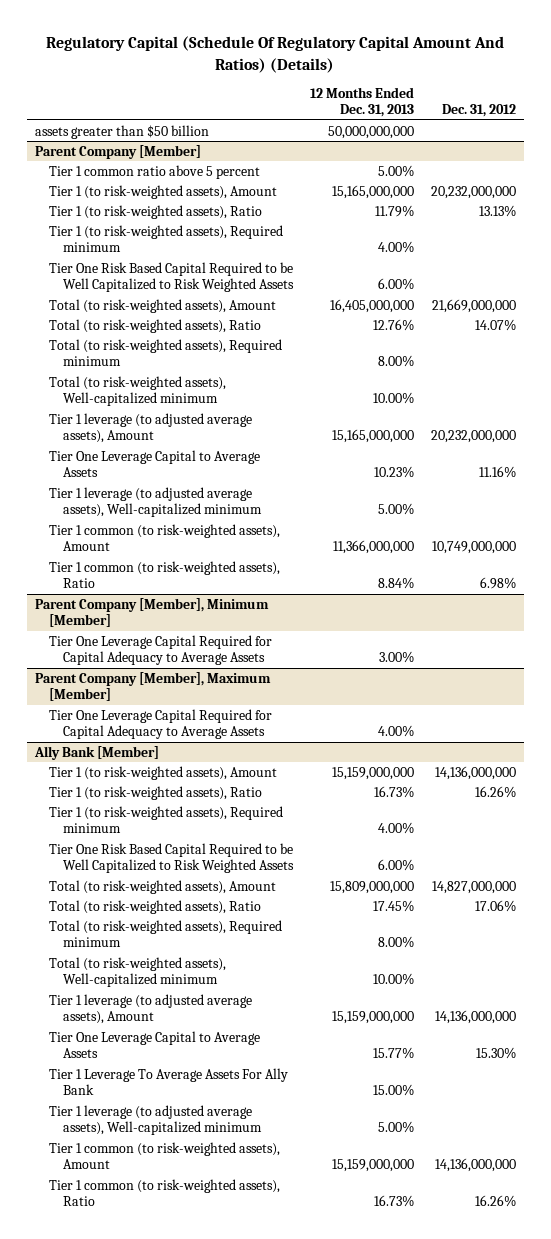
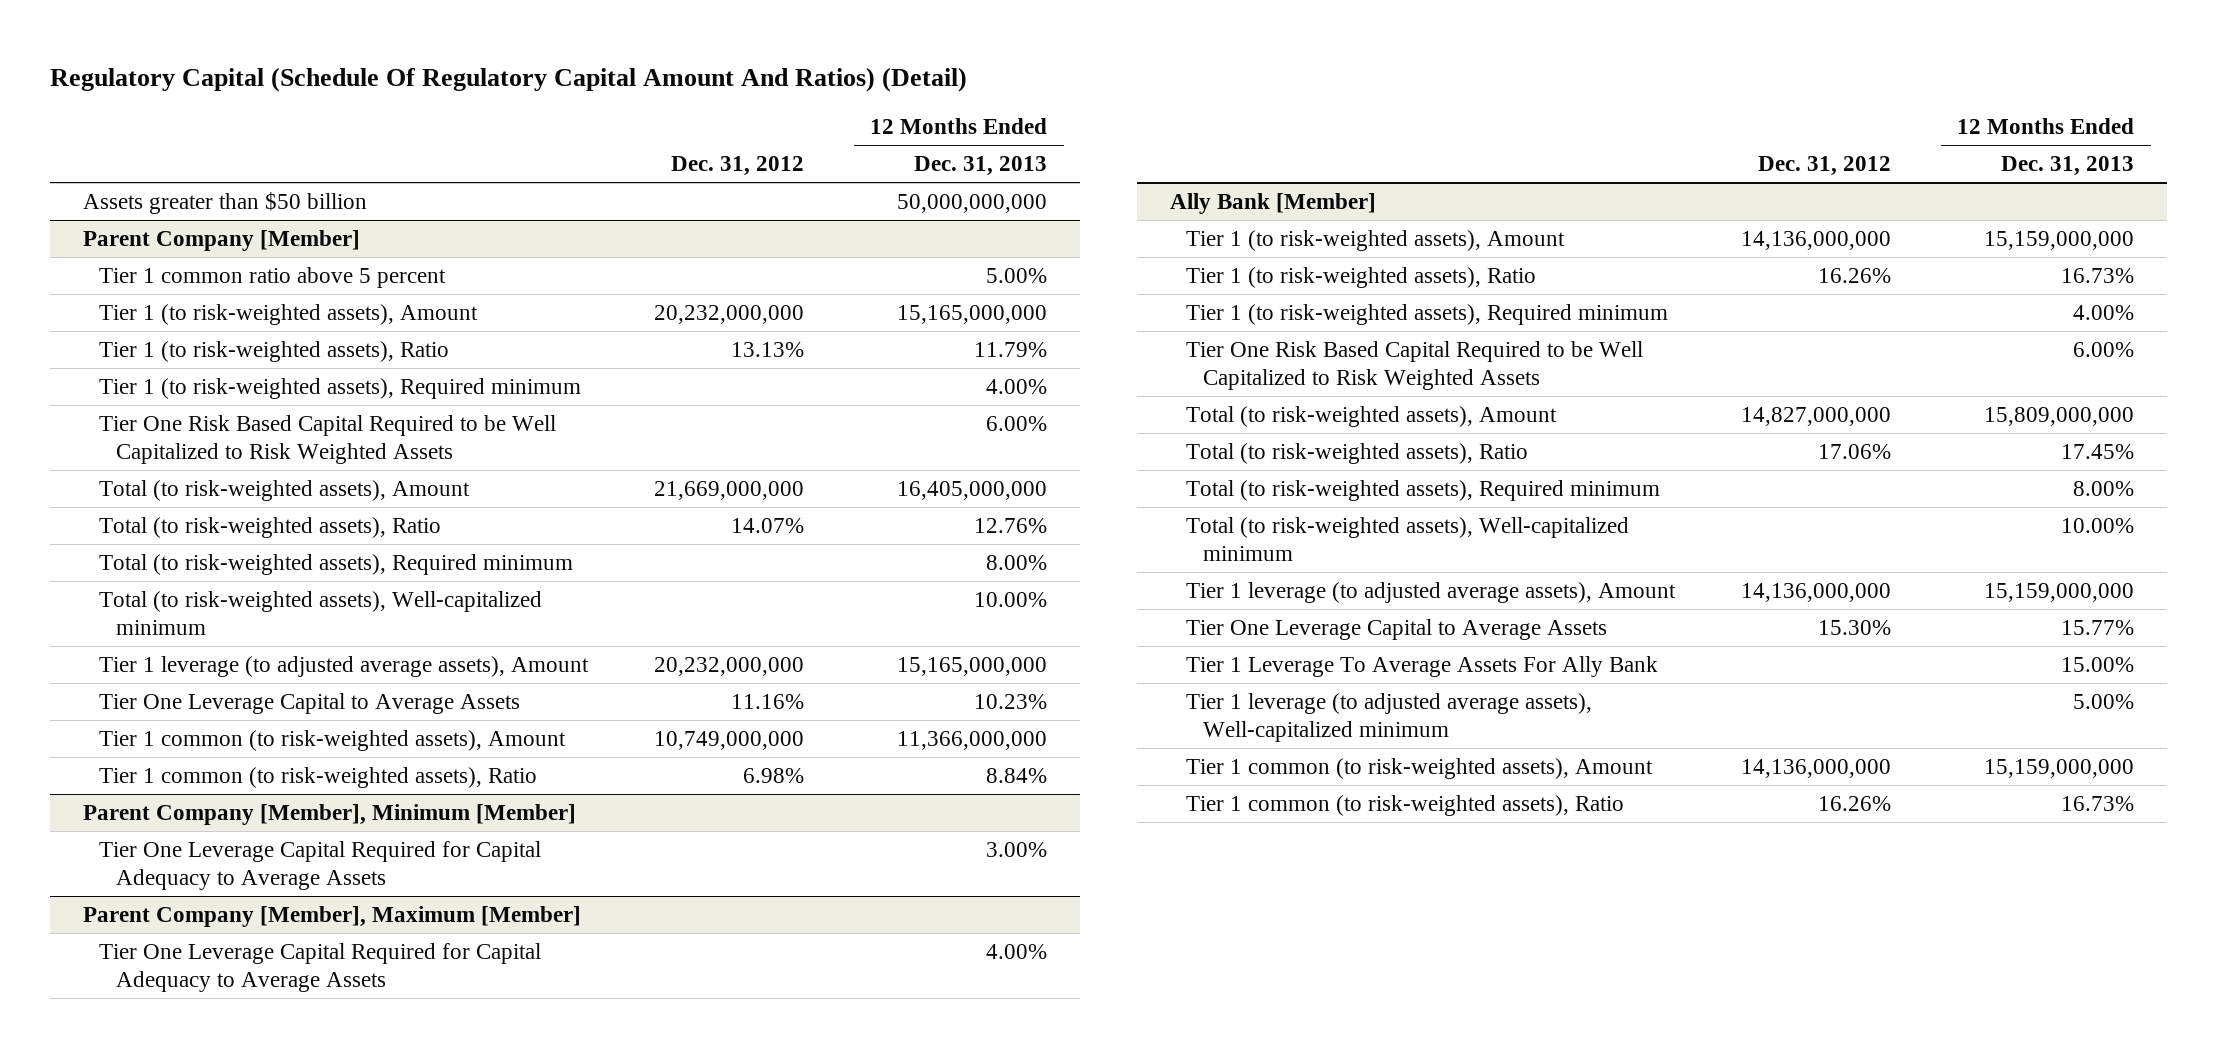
- Regulatory Capital (Schedule Of Regulatory Capital Amount And Ratios) (Details)
+ Regulatory Capital (Schedule Of Regulatory Capital Amount And Ratios) (Detail)
- | 12 Months Ended Dec. 31, 2013 | Dec. 31, 2012
+ | Dec. 31, 2012 | 12 Months Ended Dec. 31, 2013
- assets greater than $50 billion | 50,000,000,000 |
+ Assets greater than $50 billion | | 50,000,000,000
@ Parent Company [Member]
- Tier 1 leverage (to adjusted average assets), Well-capitalized minimum | 5.00% |

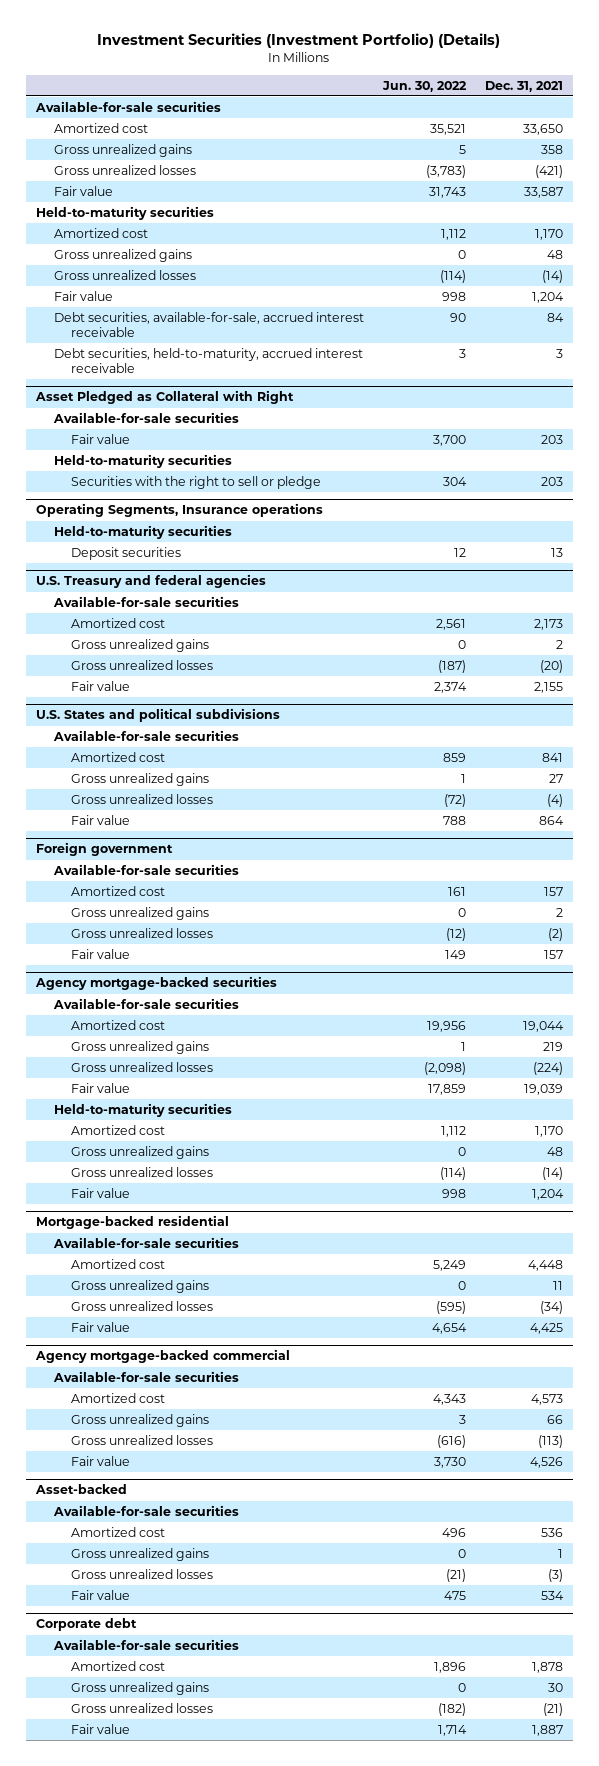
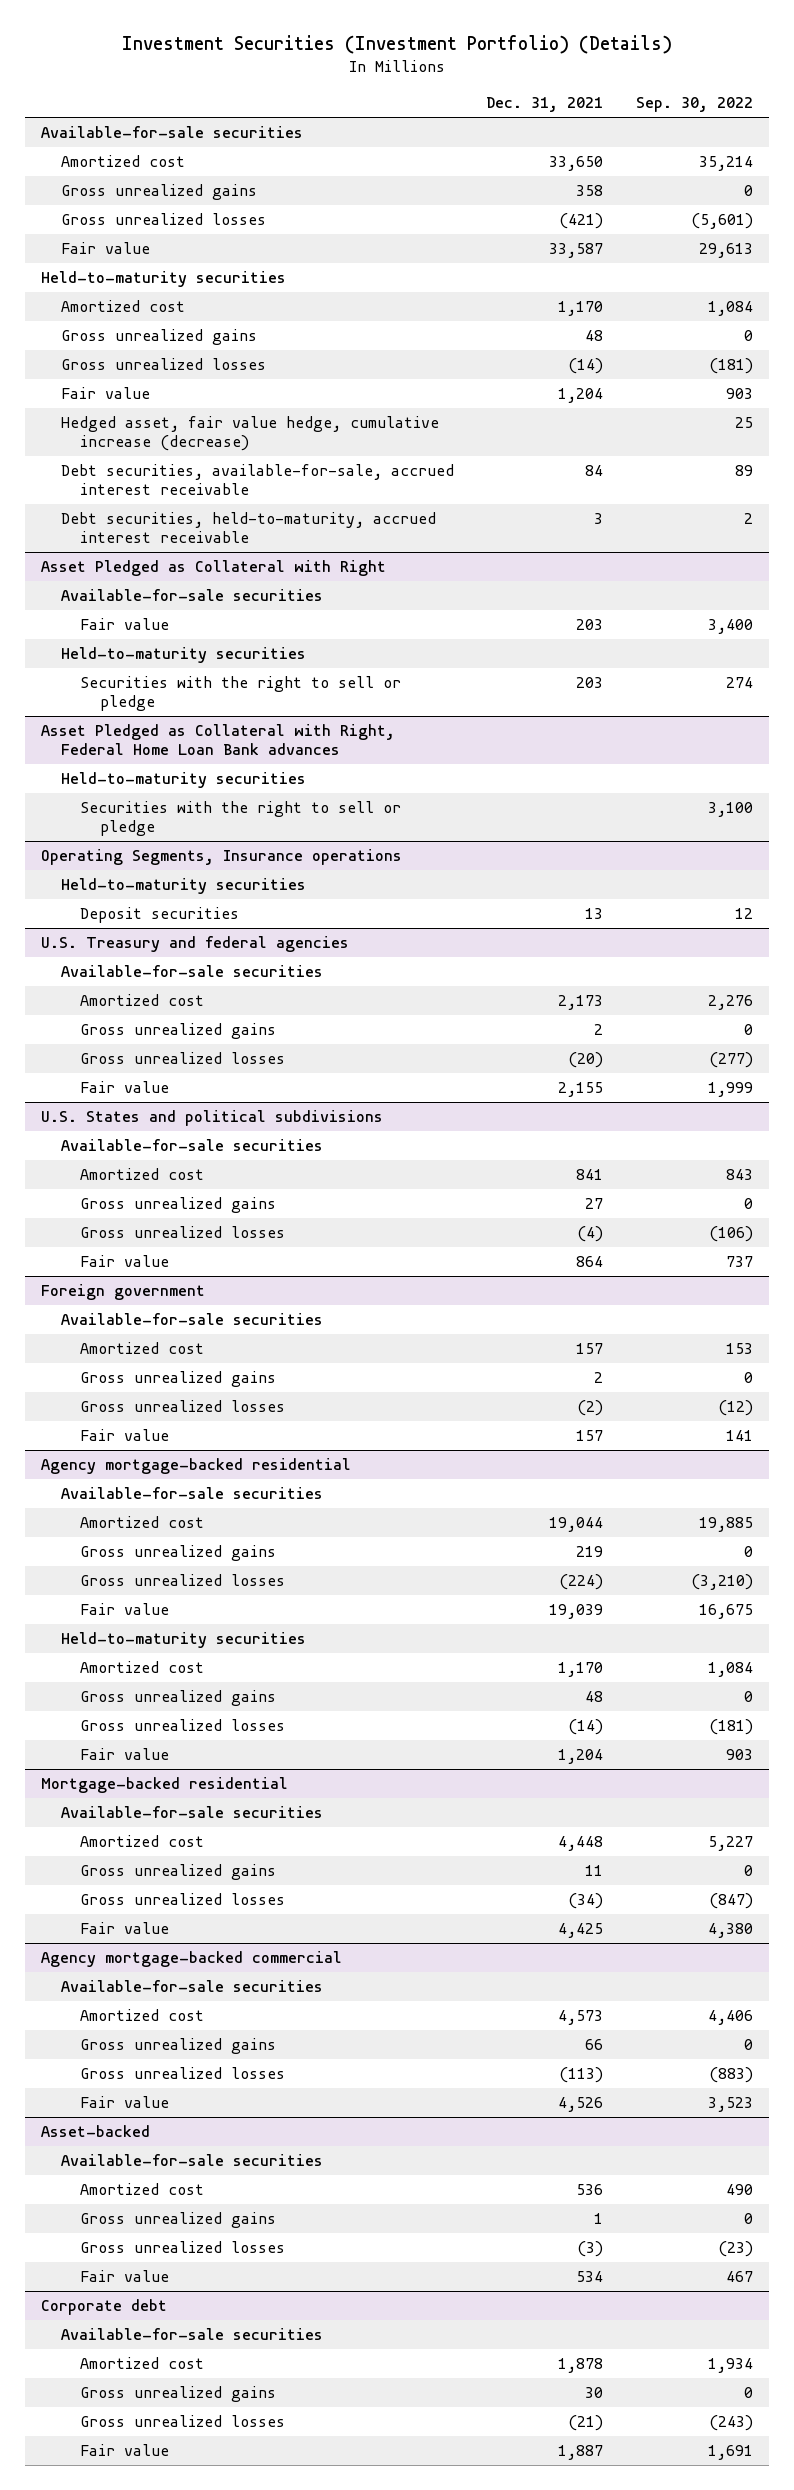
- | Jun. 30, 2022 | Dec. 31, 2021
+ | Dec. 31, 2021 | Sep. 30, 2022
+ Hedged asset, fair value hedge, cumulative increase (decrease) | | 25
+ Asset Pledged as Collateral with Right, Federal Home Loan Bank advances
+ Held-to-maturity securities
+ Securities with the right to sell or pledge | | 3,100
- Agency mortgage-backed securities
+ Agency mortgage-backed residential

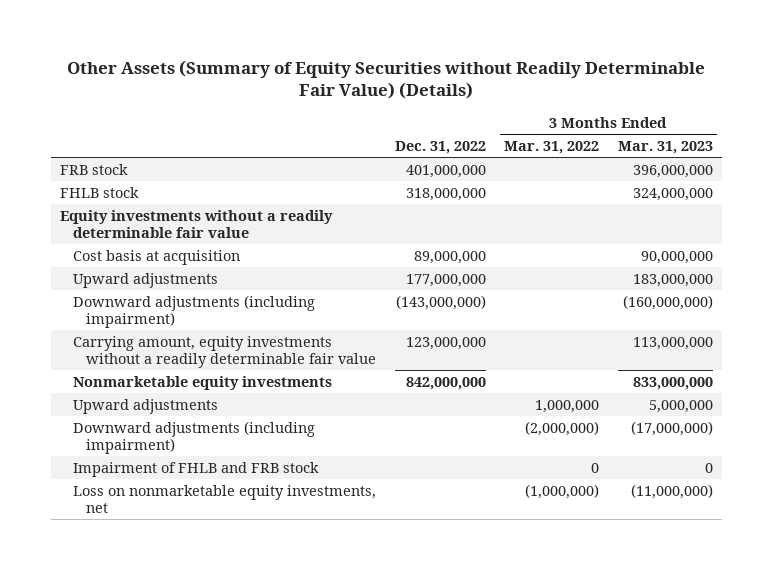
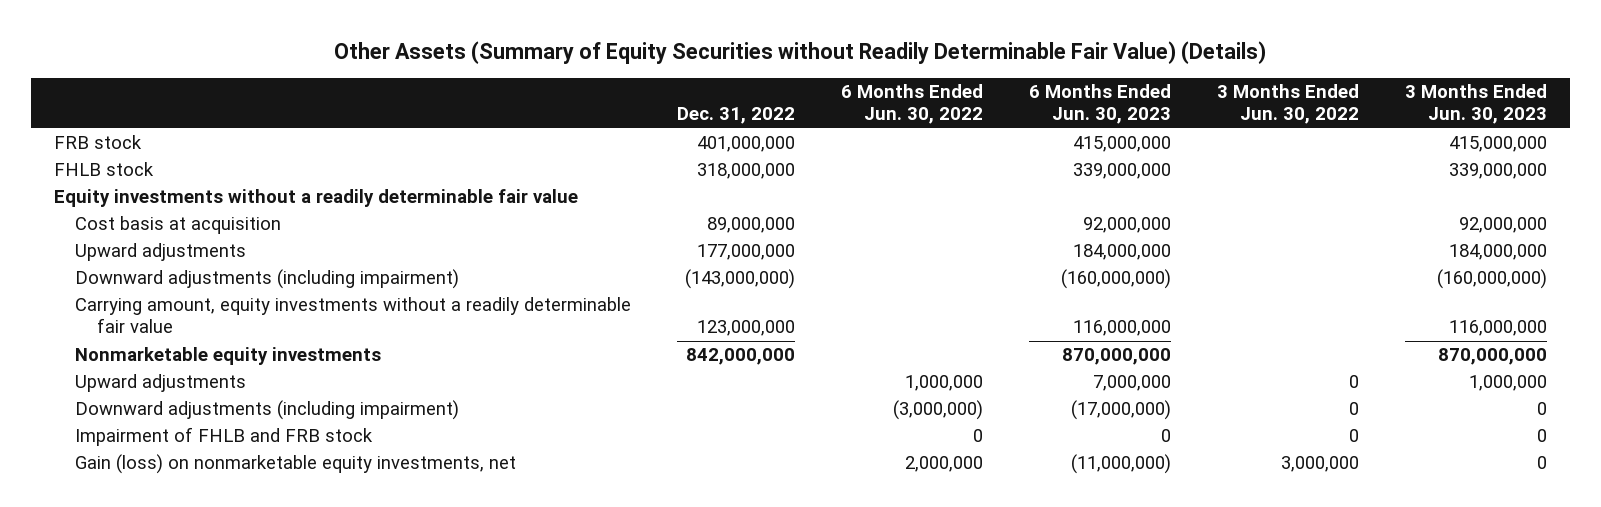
- | Dec. 31, 2022 | 3 Months Ended Mar. 31, 2022 | 3 Months Ended Mar. 31, 2023
+ | Dec. 31, 2022 | 6 Months Ended Jun. 30, 2022 | 6 Months Ended Jun. 30, 2023 | 3 Months Ended Jun. 30, 2022 | 3 Months Ended Jun. 30, 2023
- Loss on nonmarketable equity investments, net | | (1,000,000) | (11,000,000)
+ Gain (loss) on nonmarketable equity investments, net | | 2,000,000 | (11,000,000) | 3,000,000 | 0

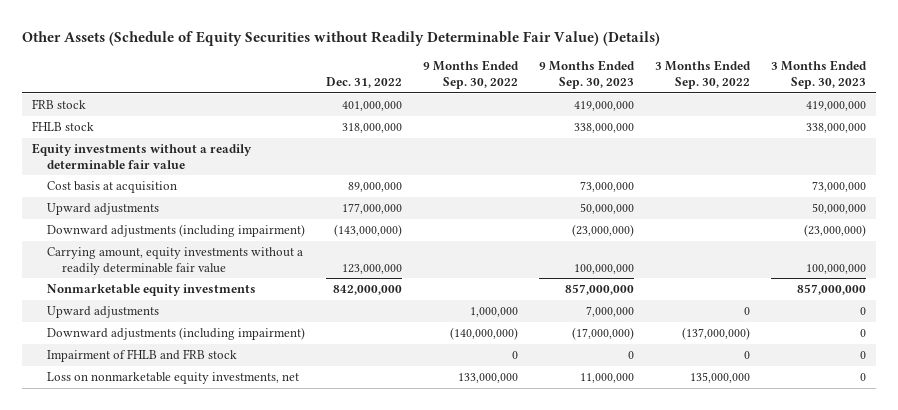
- Other Assets (Summary of Equity Securities without Readily Determinable Fair Value) (Details)
+ Other Assets (Schedule of Equity Securities without Readily Determinable Fair Value) (Details)
- | Dec. 31, 2022 | 6 Months Ended Jun. 30, 2022 | 6 Months Ended Jun. 30, 2023 | 3 Months Ended Jun. 30, 2022 | 3 Months Ended Jun. 30, 2023
+ | Dec. 31, 2022 | 9 Months Ended Sep. 30, 2022 | 9 Months Ended Sep. 30, 2023 | 3 Months Ended Sep. 30, 2022 | 3 Months Ended Sep. 30, 2023
- Gain (loss) on nonmarketable equity investments, net | | 2,000,000 | (11,000,000) | 3,000,000 | 0
+ Loss on nonmarketable equity investments, net | | 133,000,000 | 11,000,000 | 135,000,000 | 0

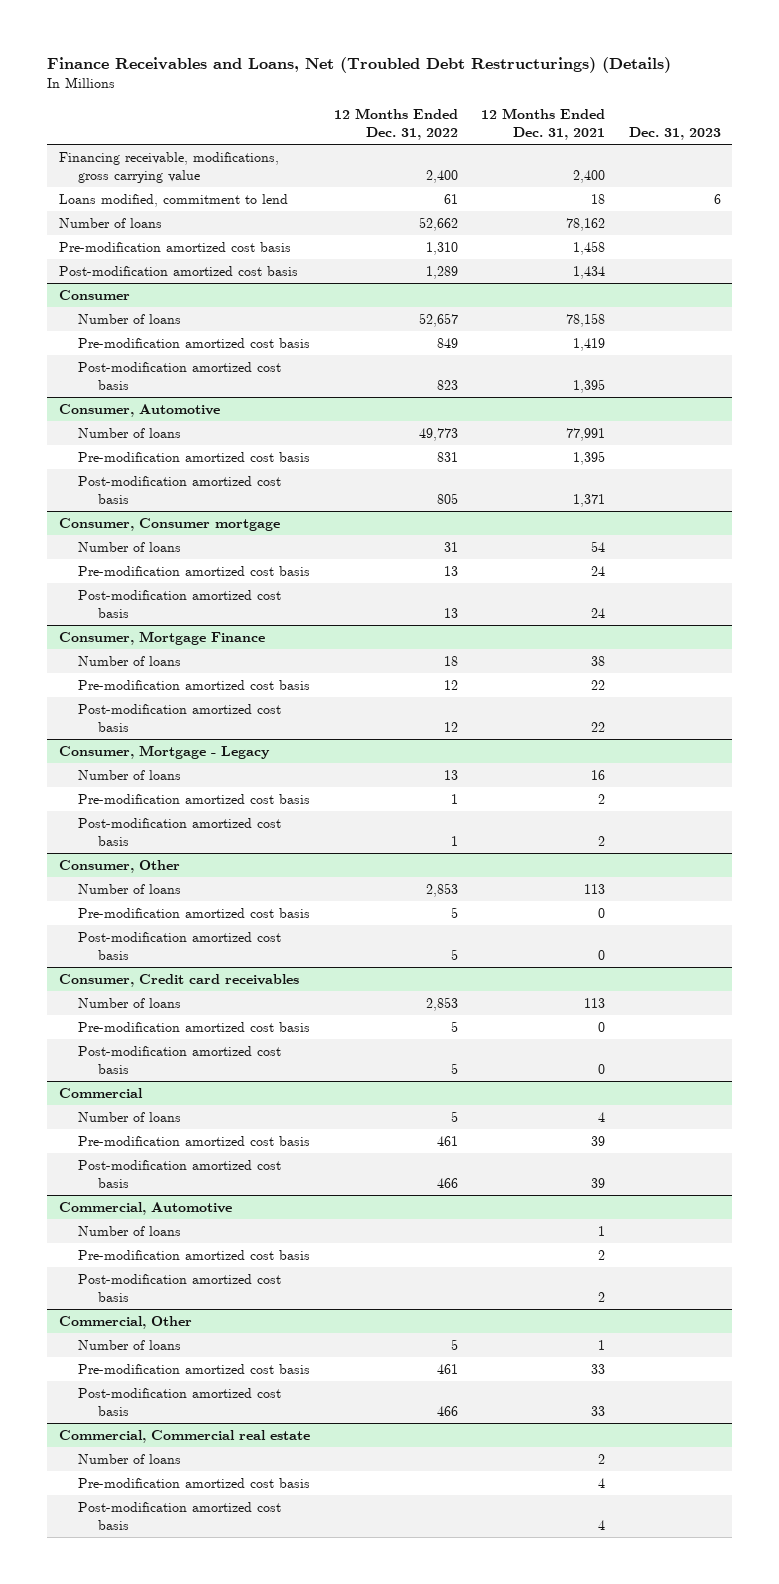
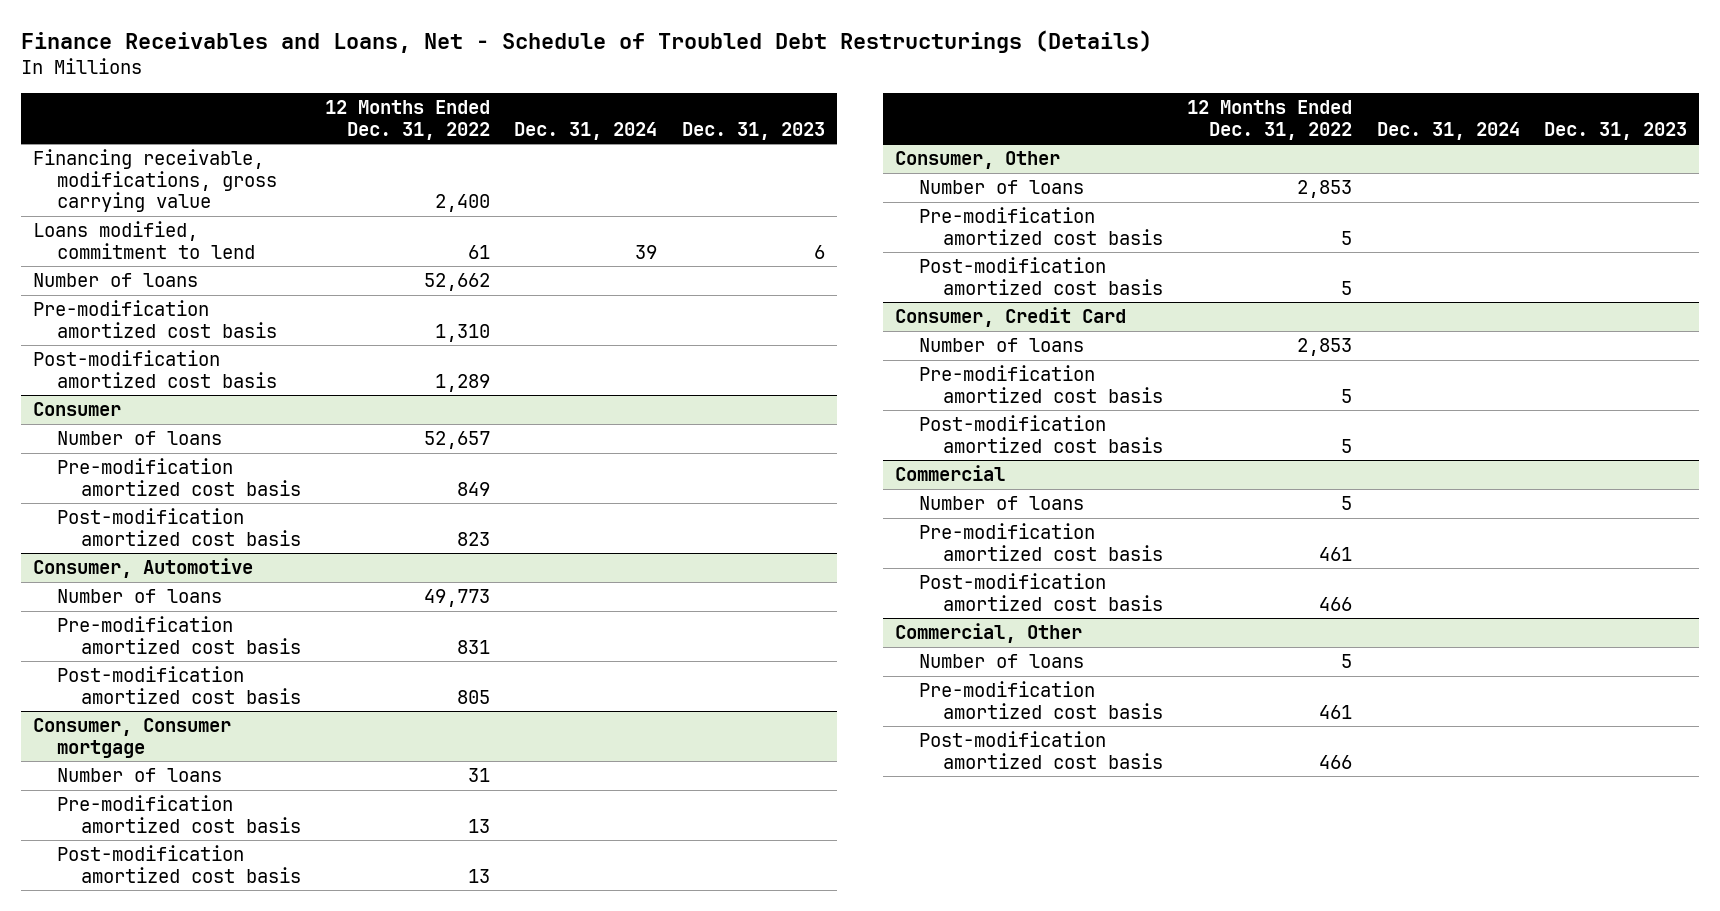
- Finance Receivables and Loans, Net (Troubled Debt Restructurings) (Details)
+ Finance Receivables and Loans, Net - Schedule of Troubled Debt Restructurings (Details)
- | 12 Months Ended Dec. 31, 2022 | 12 Months Ended Dec. 31, 2021 | Dec. 31, 2023
+ | 12 Months Ended Dec. 31, 2022 | Dec. 31, 2024 | Dec. 31, 2023
- Consumer, Mortgage Finance
- Number of loans | 18 | 38 |
- Pre-modification amortized cost basis | 12 | 22 |
- Post-modification amortized cost basis | 12 | 22 |
- Consumer, Mortgage - Legacy
- Number of loans | 13 | 16 |
- Pre-modification amortized cost basis | 1 | 2 |
- Post-modification amortized cost basis | 1 | 2 |
- Consumer, Credit card receivables
+ Consumer, Credit Card
- Commercial, Automotive
- Number of loans | | 1 |
- Pre-modification amortized cost basis | | 2 |
- Post-modification amortized cost basis | | 2 |
- Commercial, Commercial real estate
- Number of loans | | 2 |
- Pre-modification amortized cost basis | | 4 |
- Post-modification amortized cost basis | | 4 |

